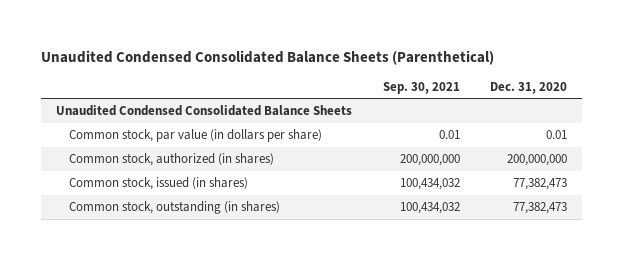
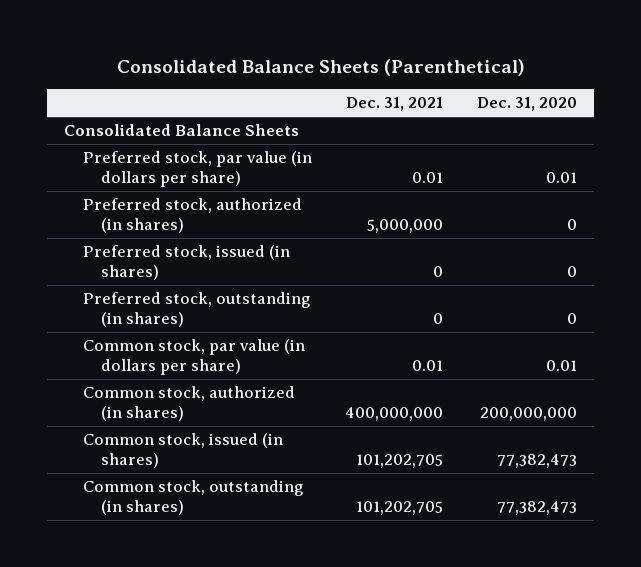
- Unaudited Condensed Consolidated Balance Sheets (Parenthetical)
+ Consolidated Balance Sheets (Parenthetical)
- | Sep. 30, 2021 | Dec. 31, 2020
+ | Dec. 31, 2021 | Dec. 31, 2020
- Unaudited Condensed Consolidated Balance Sheets
+ Consolidated Balance Sheets
+ Preferred stock, par value (in dollars per share) | 0.01 | 0.01
+ Preferred stock, authorized (in shares) | 5,000,000 | 0
+ Preferred stock, issued (in shares) | 0 | 0
+ Preferred stock, outstanding (in shares) | 0 | 0

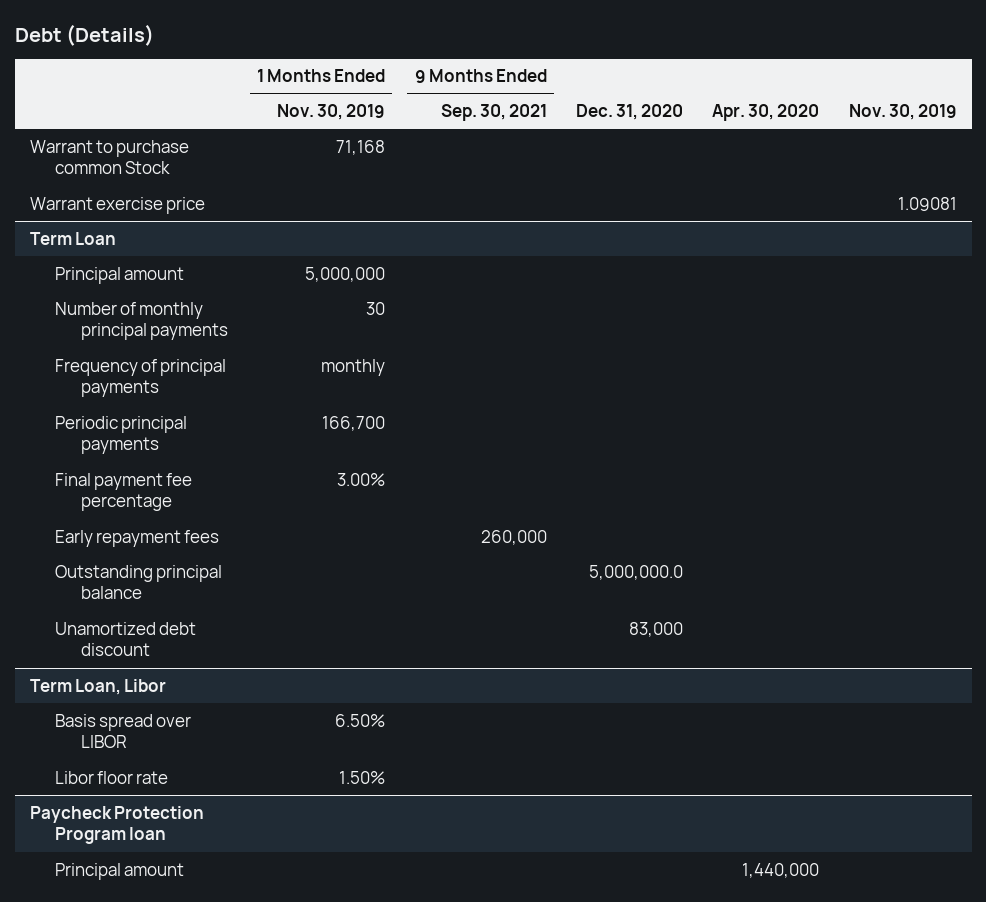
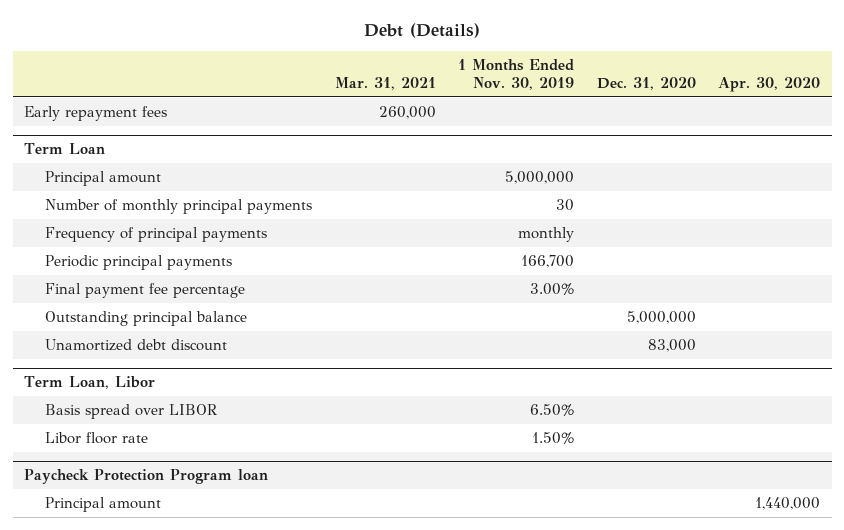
- | 1 Months Ended Nov. 30, 2019 | 9 Months Ended Sep. 30, 2021 | Dec. 31, 2020 | Apr. 30, 2020 | Nov. 30, 2019
+ | Mar. 31, 2021 | 1 Months Ended Nov. 30, 2019 | Dec. 31, 2020 | Apr. 30, 2020
- Warrant to purchase common Stock | 71,168 | | | |
- Warrant exercise price | | | | | 1.09081
+ Early repayment fees | 260,000 | | |
@ Term Loan
- Early repayment fees | | 260,000 | | |
- Outstanding principal balance | | | 5,000,000.0 | |
+ Outstanding principal balance | | | 5,000,000 |

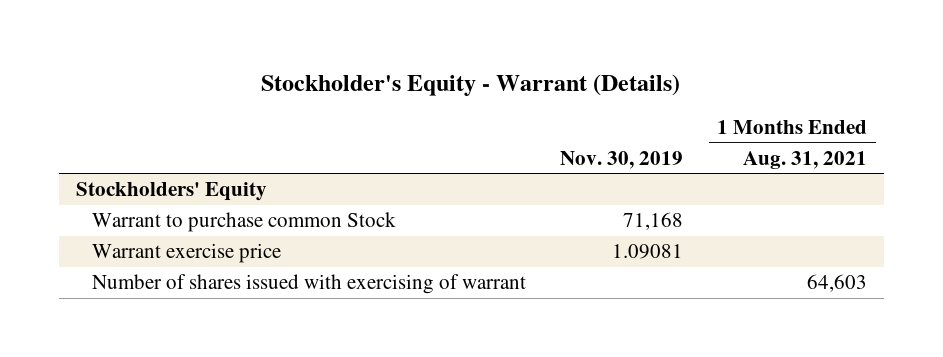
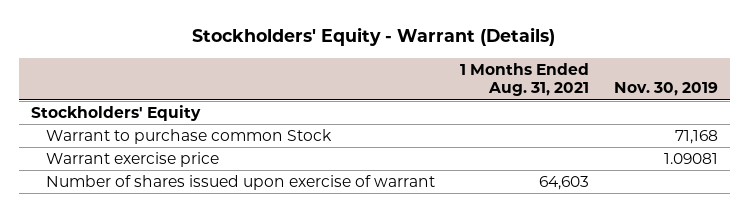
- Stockholder's Equity - Warrant (Details)
+ Stockholders' Equity - Warrant (Details)
- | Nov. 30, 2019 | 1 Months Ended Aug. 31, 2021
+ | 1 Months Ended Aug. 31, 2021 | Nov. 30, 2019
- Number of shares issued with exercising of warrant | | 64,603
+ Number of shares issued upon exercise of warrant | 64,603 |

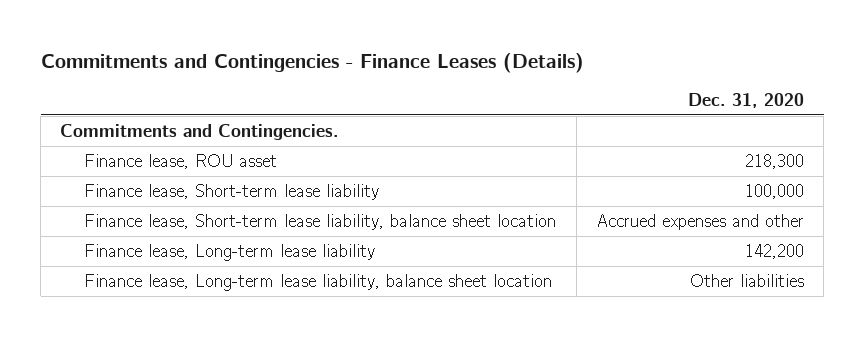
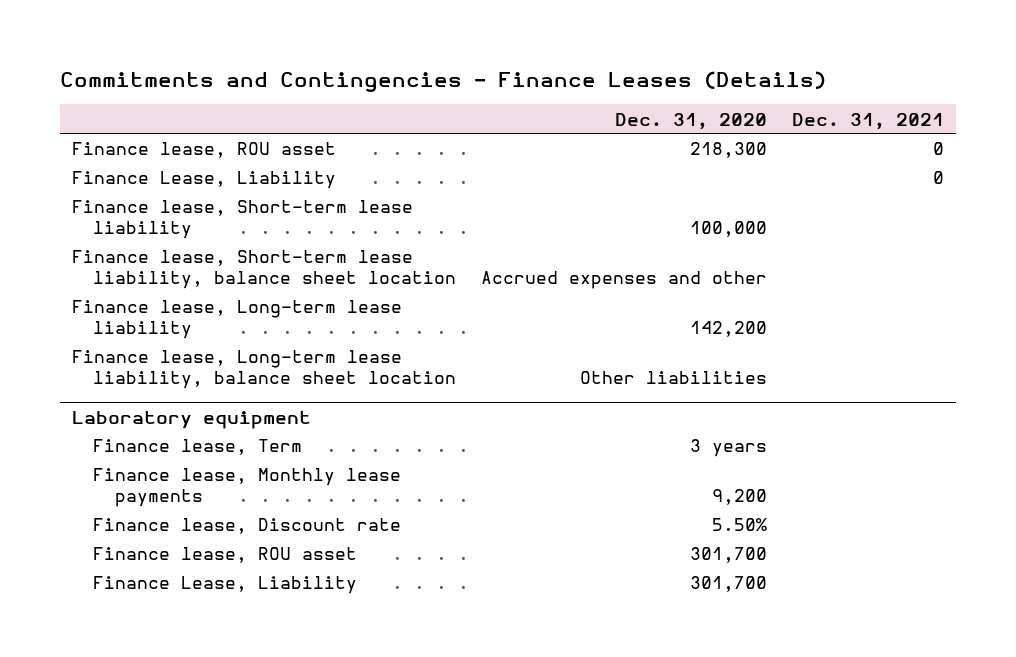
- | Dec. 31, 2020
+ | Dec. 31, 2020 | Dec. 31, 2021
- Commitments and Contingencies.
+ Finance Lease, Liability | | 0
+ Laboratory equipment
+ Finance lease, Term | 3 years |
+ Finance lease, Monthly lease payments | 9,200 |
+ Finance lease, Discount rate | 5.50% |
+ Finance lease, ROU asset | 301,700 |
+ Finance Lease, Liability | 301,700 |

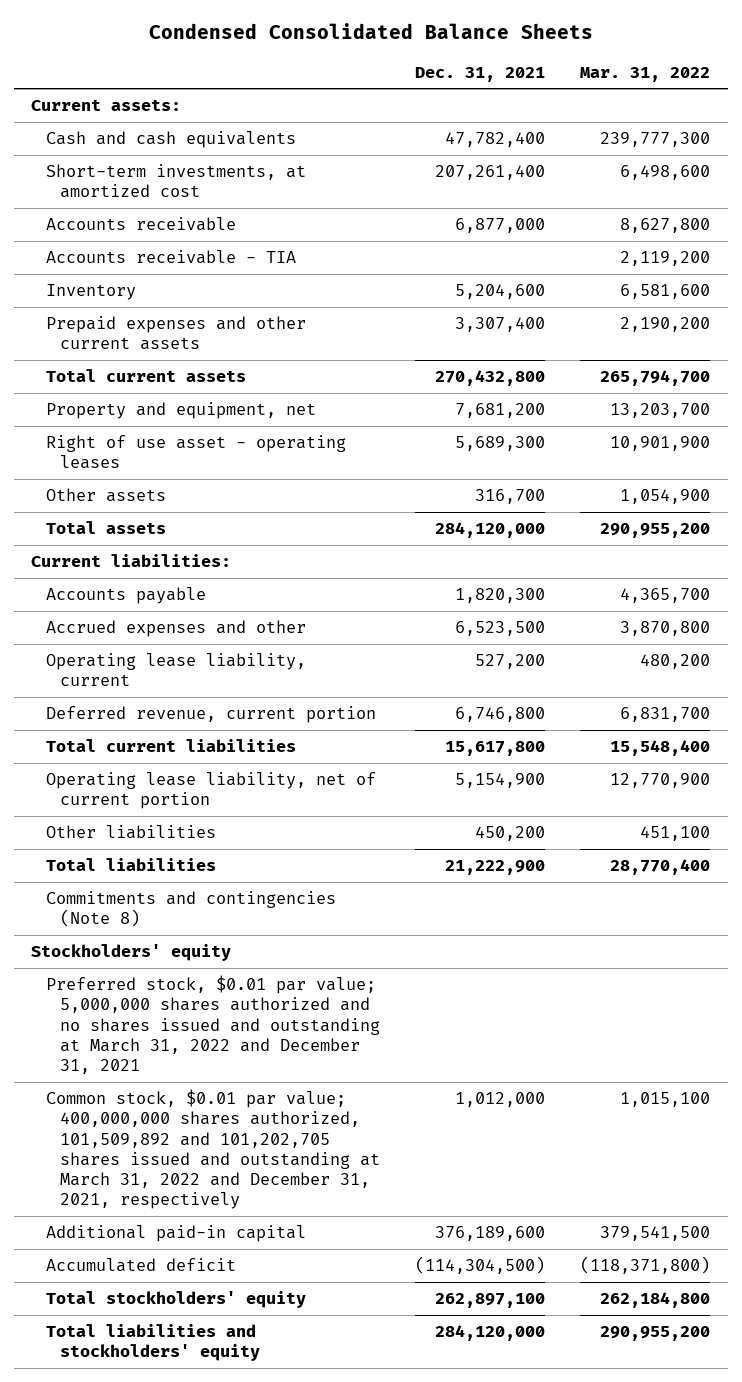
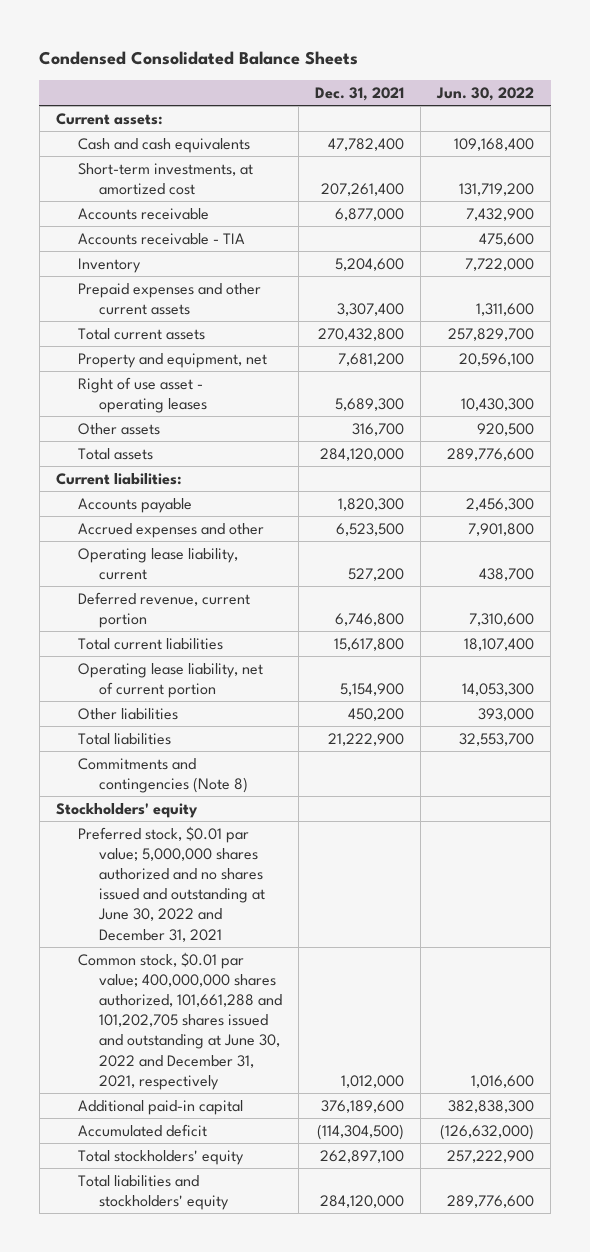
- | Dec. 31, 2021 | Mar. 31, 2022
+ | Dec. 31, 2021 | Jun. 30, 2022
- Preferred stock, $0.01 par value; 5,000,000 shares authorized and no shares issued and outstanding at March 31, 2022 and December 31, 2021
- Common stock, $0.01 par value; 400,000,000 shares authorized, 101,509,892 and 101,202,705 shares issued and outstanding at March 31, 2022 and December 31, 2021, respectively | 1,012,000 | 1,015,100
+ Preferred stock, $0.01 par value; 5,000,000 shares authorized and no shares issued and outstanding at June 30, 2022 and December 31, 2021
+ Common stock, $0.01 par value; 400,000,000 shares authorized, 101,661,288 and 101,202,705 shares issued and outstanding at June 30, 2022 and December 31, 2021, respectively | 1,012,000 | 1,016,600

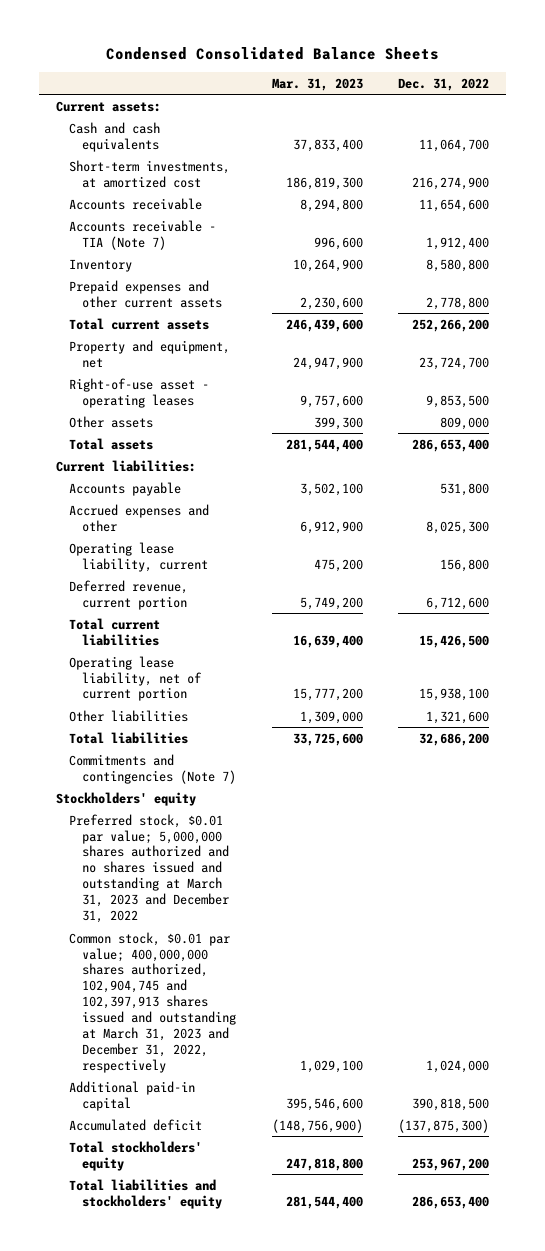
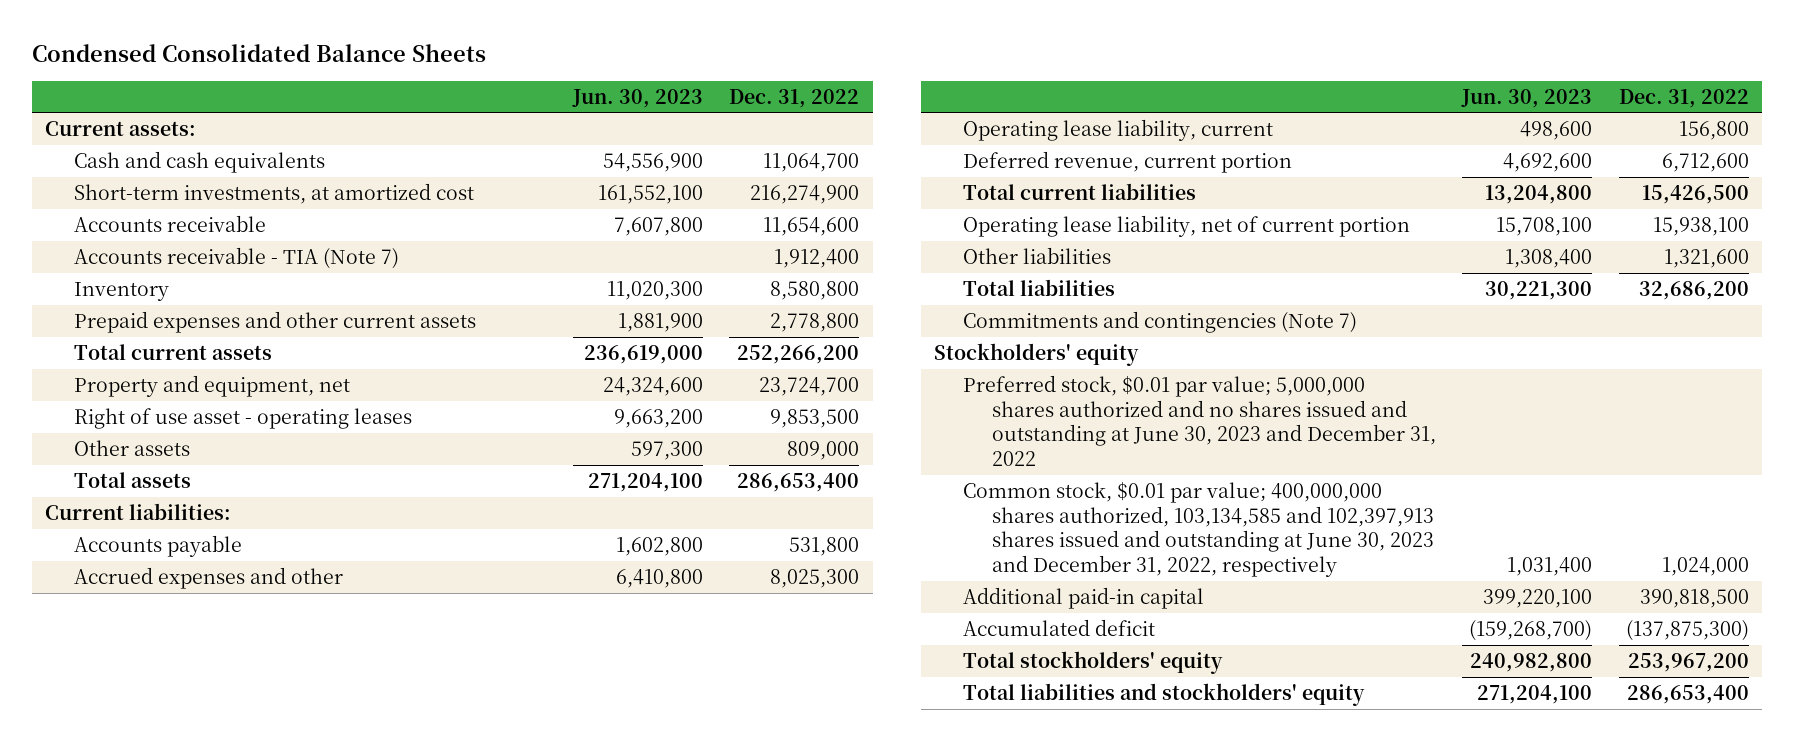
- | Mar. 31, 2023 | Dec. 31, 2022
+ | Jun. 30, 2023 | Dec. 31, 2022
- Right-of-use asset - operating leases | 9,757,600 | 9,853,500
+ Right of use asset - operating leases | 9,663,200 | 9,853,500
- Preferred stock, $0.01 par value; 5,000,000 shares authorized and no shares issued and outstanding at March 31, 2023 and December 31, 2022
- Common stock, $0.01 par value; 400,000,000 shares authorized, 102,904,745 and 102,397,913 shares issued and outstanding at March 31, 2023 and December 31, 2022, respectively | 1,029,100 | 1,024,000
+ Preferred stock, $0.01 par value; 5,000,000 shares authorized and no shares issued and outstanding at June 30, 2023 and December 31, 2022
+ Common stock, $0.01 par value; 400,000,000 shares authorized, 103,134,585 and 102,397,913 shares issued and outstanding at June 30, 2023 and December 31, 2022, respectively | 1,031,400 | 1,024,000

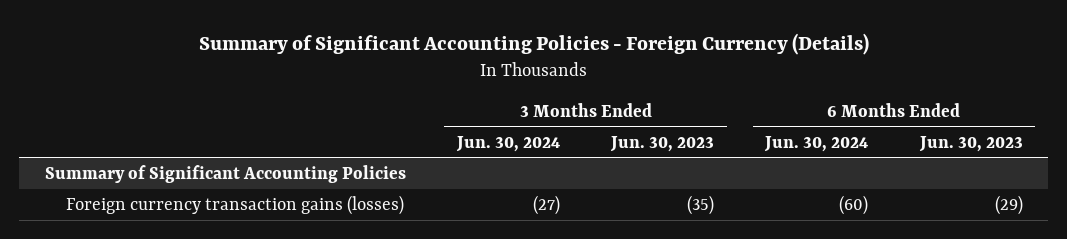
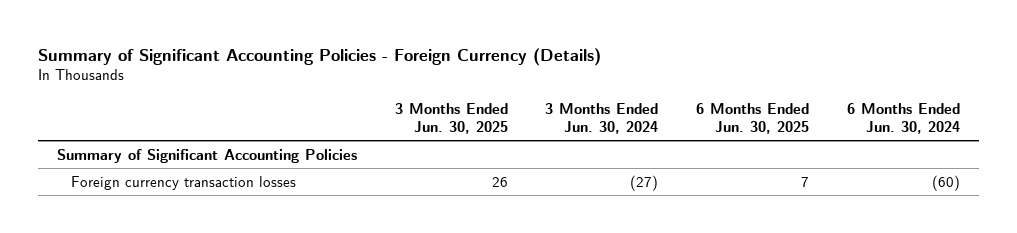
- | 3 Months Ended Jun. 30, 2024 | 3 Months Ended Jun. 30, 2023 | 6 Months Ended Jun. 30, 2024 | 6 Months Ended Jun. 30, 2023
+ | 3 Months Ended Jun. 30, 2025 | 3 Months Ended Jun. 30, 2024 | 6 Months Ended Jun. 30, 2025 | 6 Months Ended Jun. 30, 2024
- Foreign currency transaction gains (losses) | (27) | (35) | (60) | (29)
+ Foreign currency transaction losses | 26 | (27) | 7 | (60)

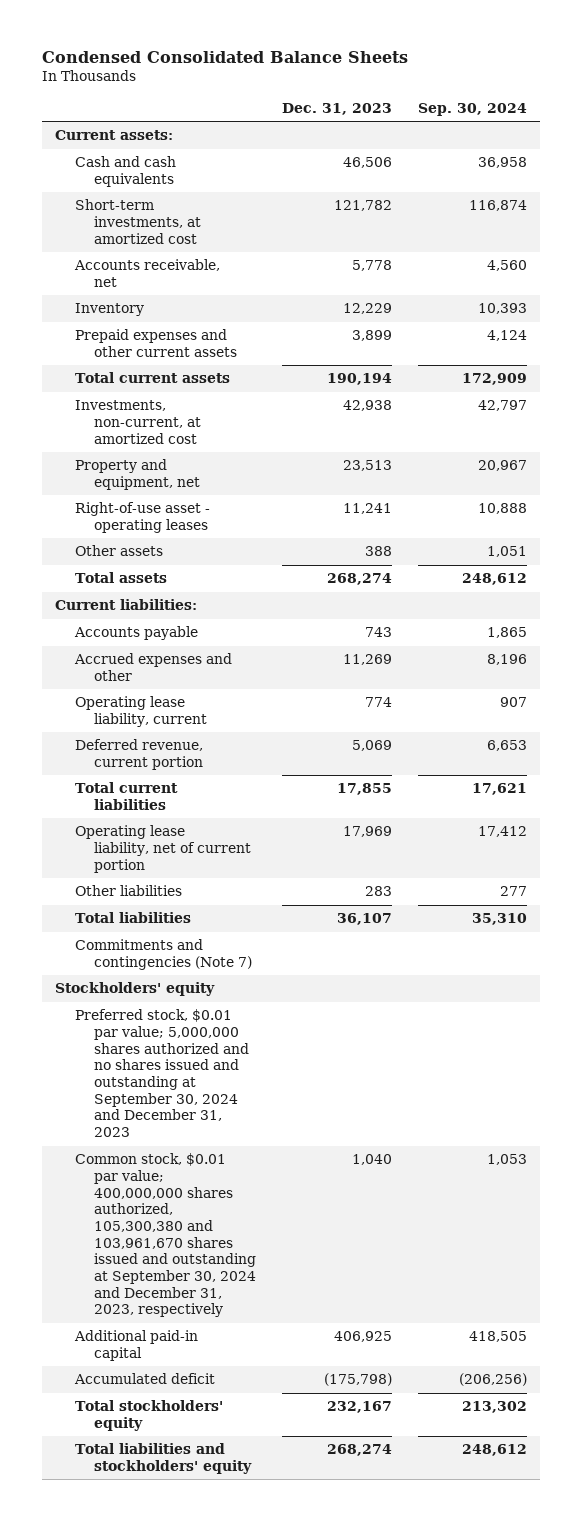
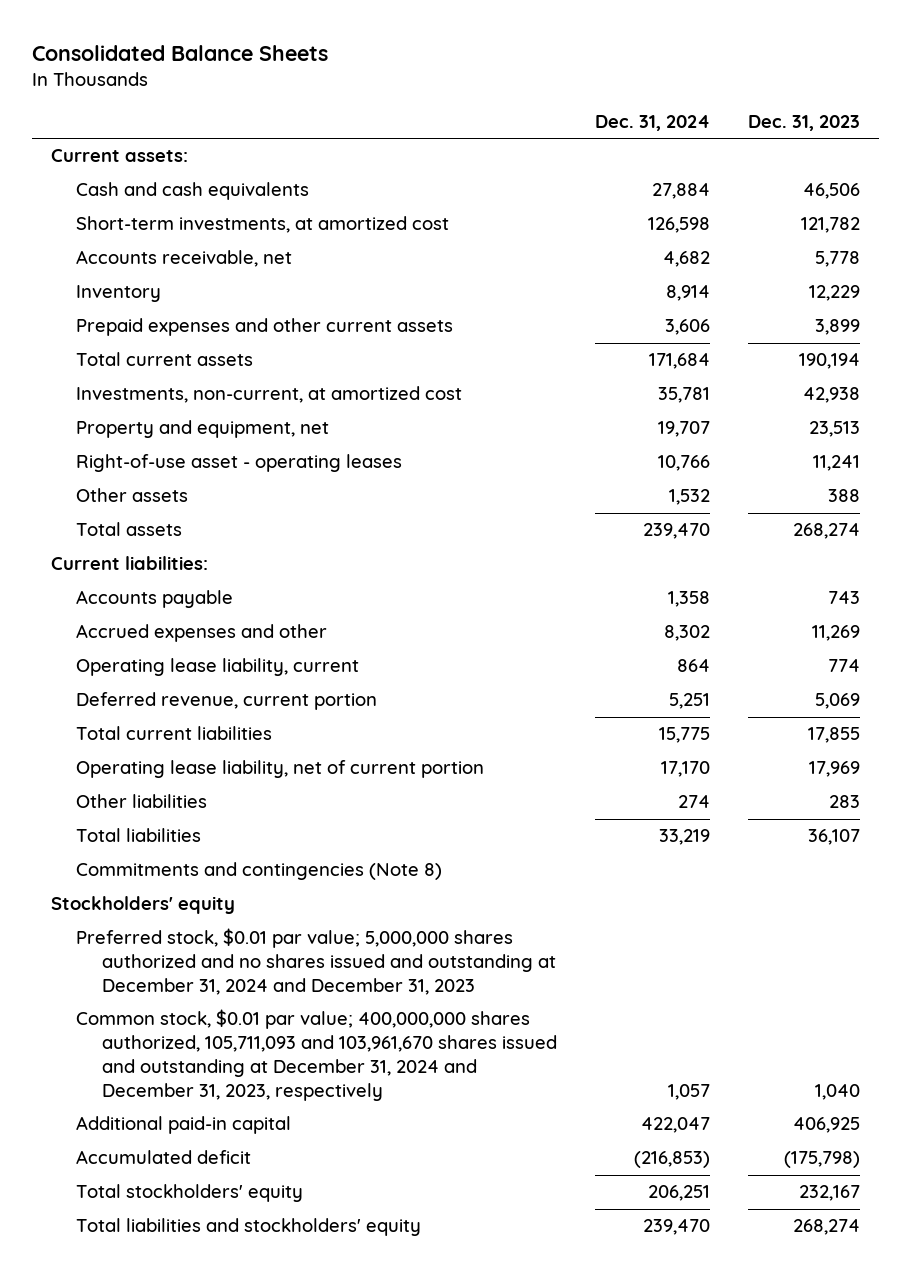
- Condensed Consolidated Balance Sheets
+ Consolidated Balance Sheets
- | Dec. 31, 2023 | Sep. 30, 2024
+ | Dec. 31, 2024 | Dec. 31, 2023
- Commitments and contingencies (Note 7)
+ Commitments and contingencies (Note 8)
- Preferred stock, $0.01 par value; 5,000,000 shares authorized and no shares issued and outstanding at September 30, 2024 and December 31, 2023
- Common stock, $0.01 par value; 400,000,000 shares authorized, 105,300,380 and 103,961,670 shares issued and outstanding at September 30, 2024 and December 31, 2023, respectively | 1,040 | 1,053
+ Preferred stock, $0.01 par value; 5,000,000 shares authorized and no shares issued and outstanding at December 31, 2024 and December 31, 2023
+ Common stock, $0.01 par value; 400,000,000 shares authorized, 105,711,093 and 103,961,670 shares issued and outstanding at December 31, 2024 and December 31, 2023, respectively | 1,057 | 1,040

